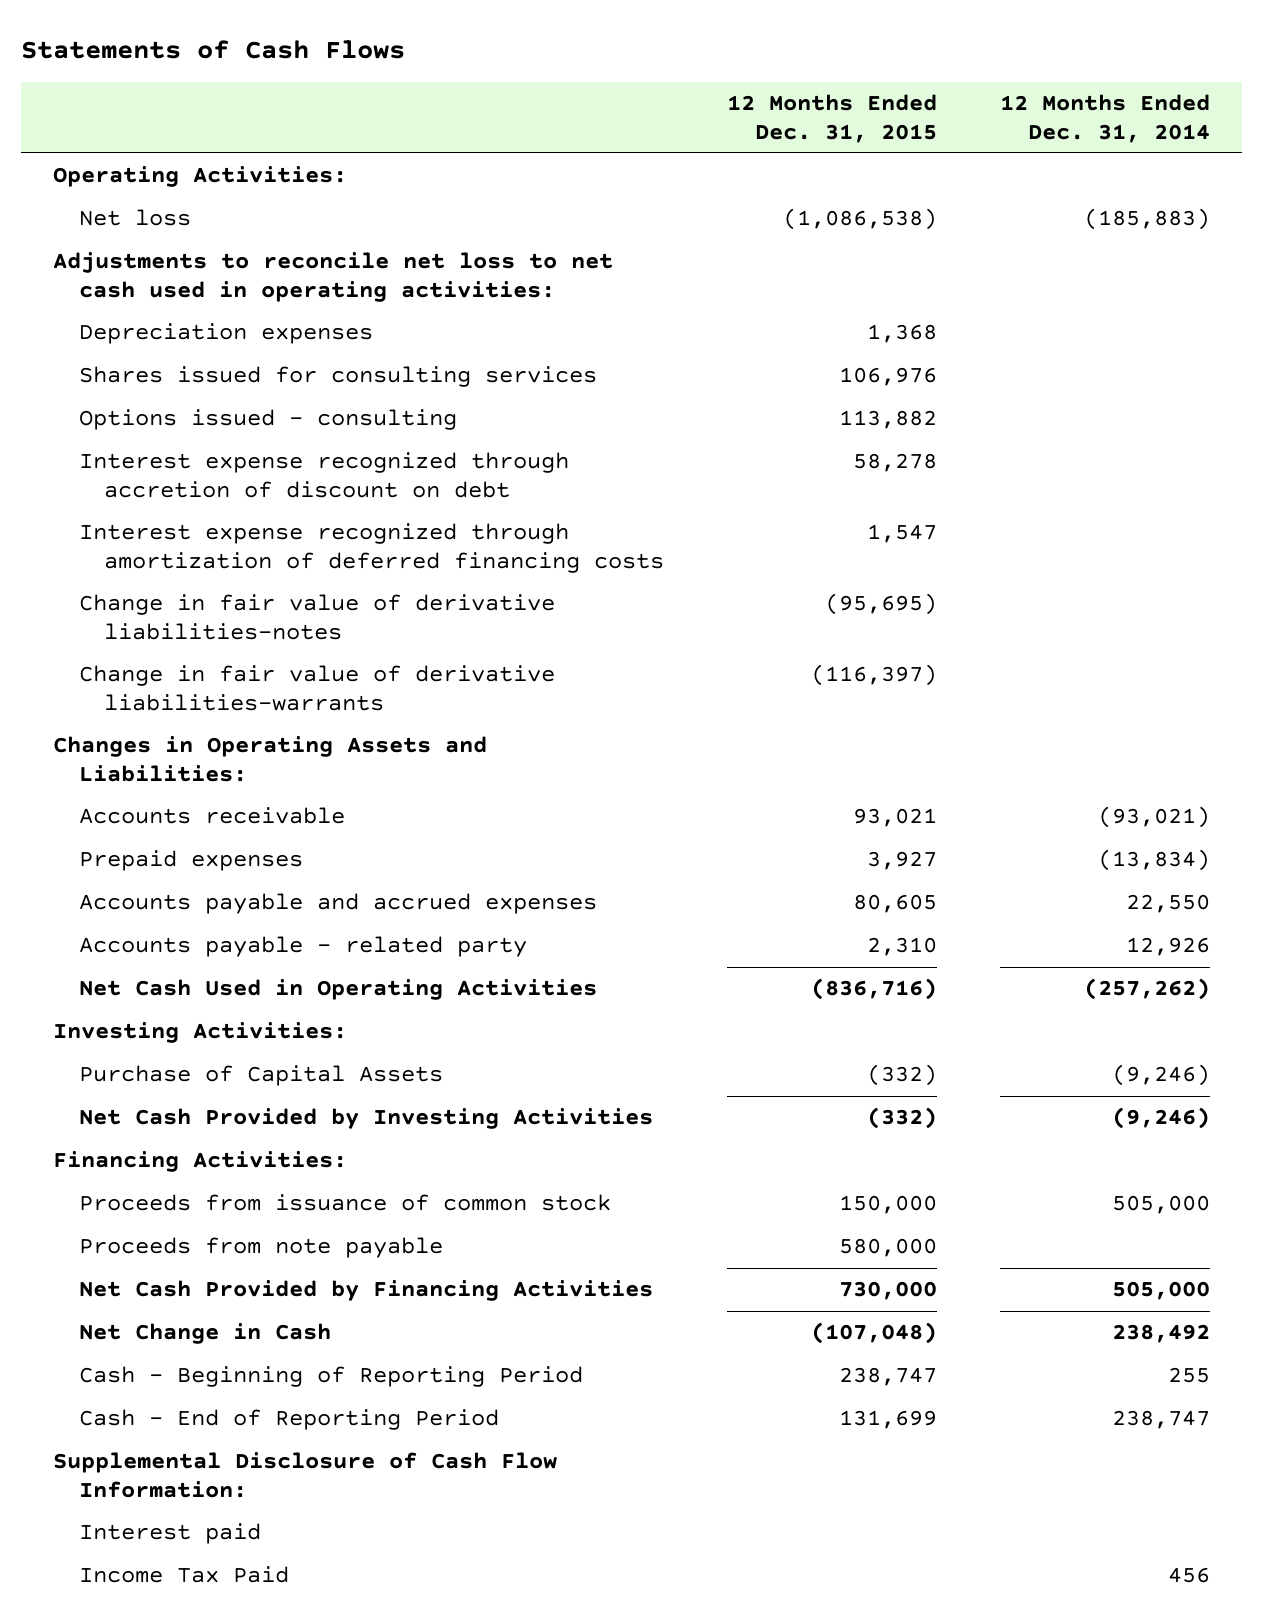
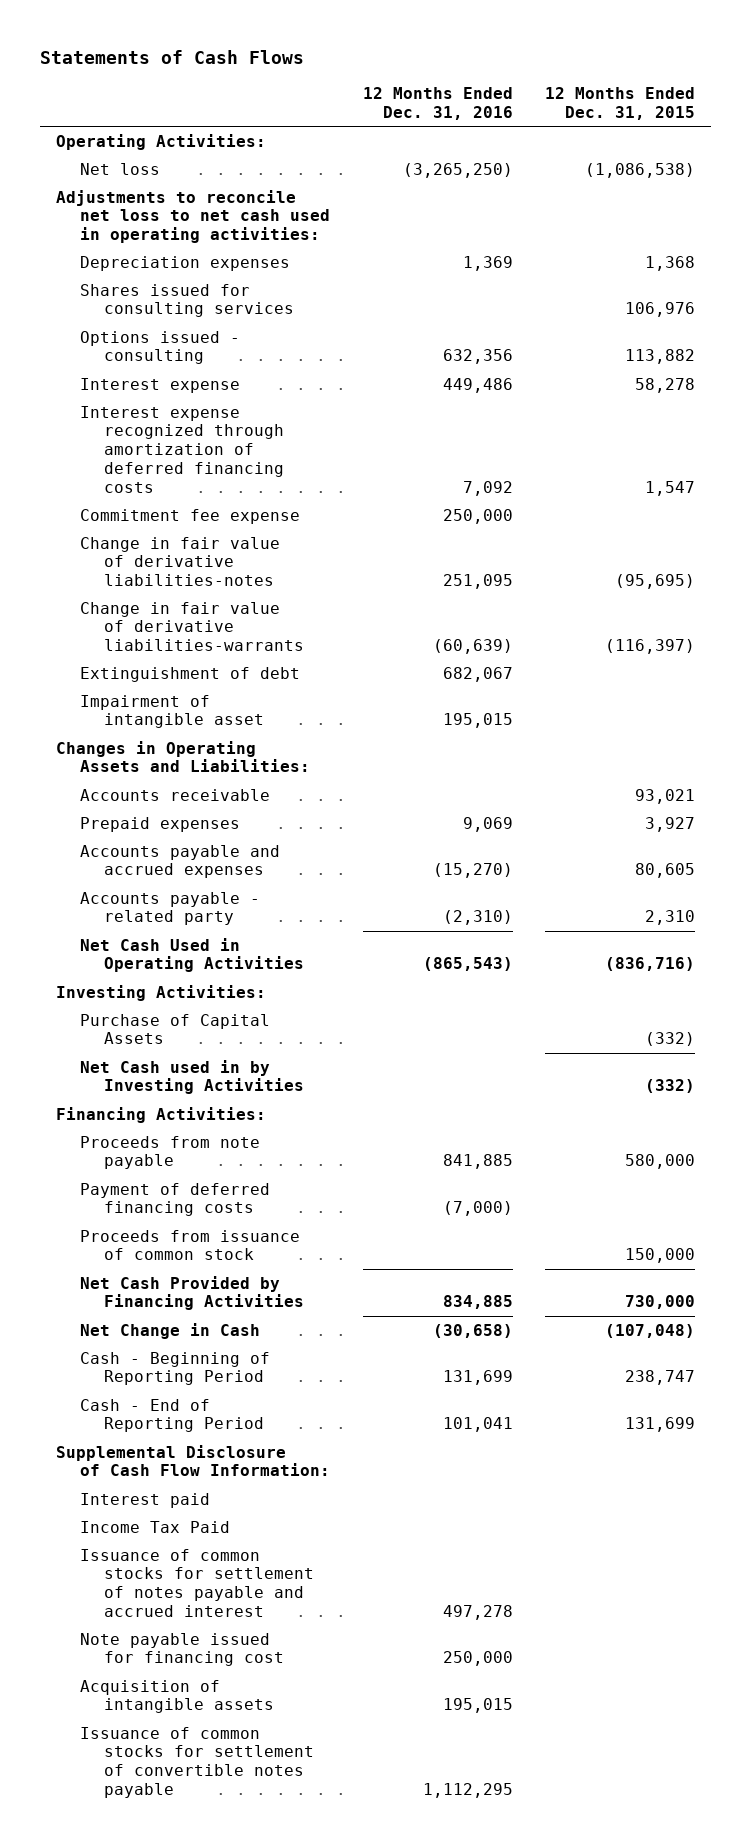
- | 12 Months Ended Dec. 31, 2015 | 12 Months Ended Dec. 31, 2014
+ | 12 Months Ended Dec. 31, 2016 | 12 Months Ended Dec. 31, 2015
- Interest expense recognized through accretion of discount on debt | 58,278 |
+ Interest expense | 449,486 | 58,278
+ Commitment fee expense | 250,000 |
+ Extinguishment of debt | 682,067 |
+ Impairment of intangible asset | 195,015 |
- Net Cash Provided by Investing Activities | (332) | (9,246)
+ Net Cash used in by Investing Activities | | (332)
+ Payment of deferred financing costs | (7,000) |
moved down: Proceeds from issuance of common stock | | 150,000
+ Issuance of common stocks for settlement of notes payable and accrued interest | 497,278 |
+ Note payable issued for financing cost | 250,000 |
+ Acquisition of intangible assets | 195,015 |
+ Issuance of common stocks for settlement of convertible notes payable | 1,112,295 |

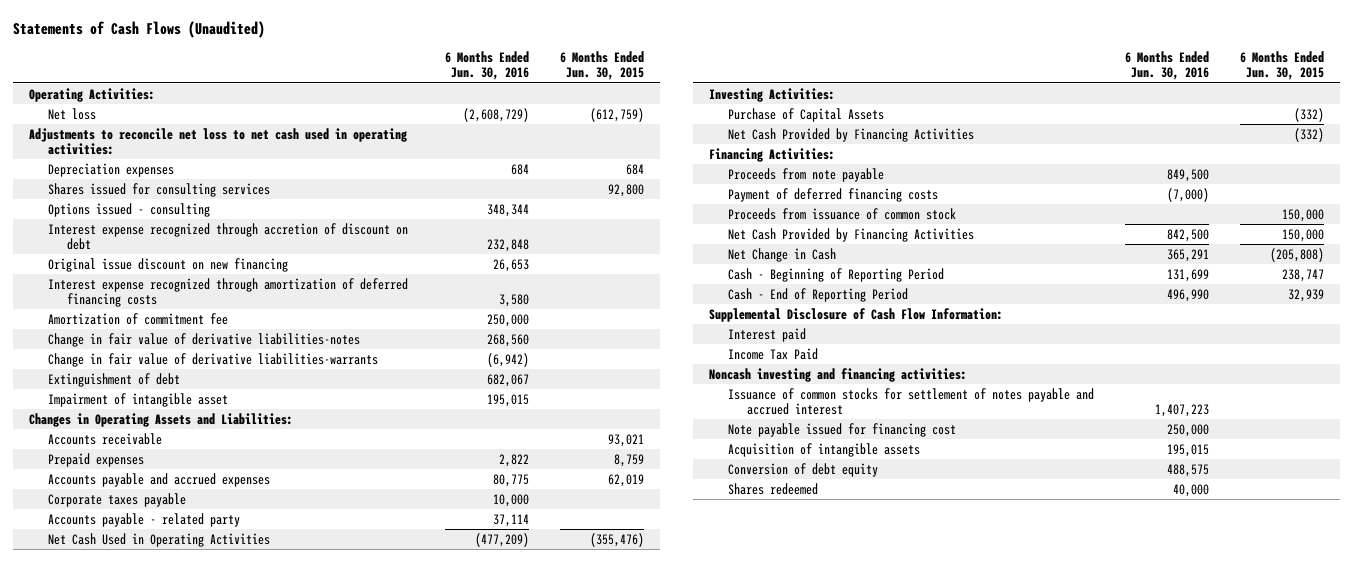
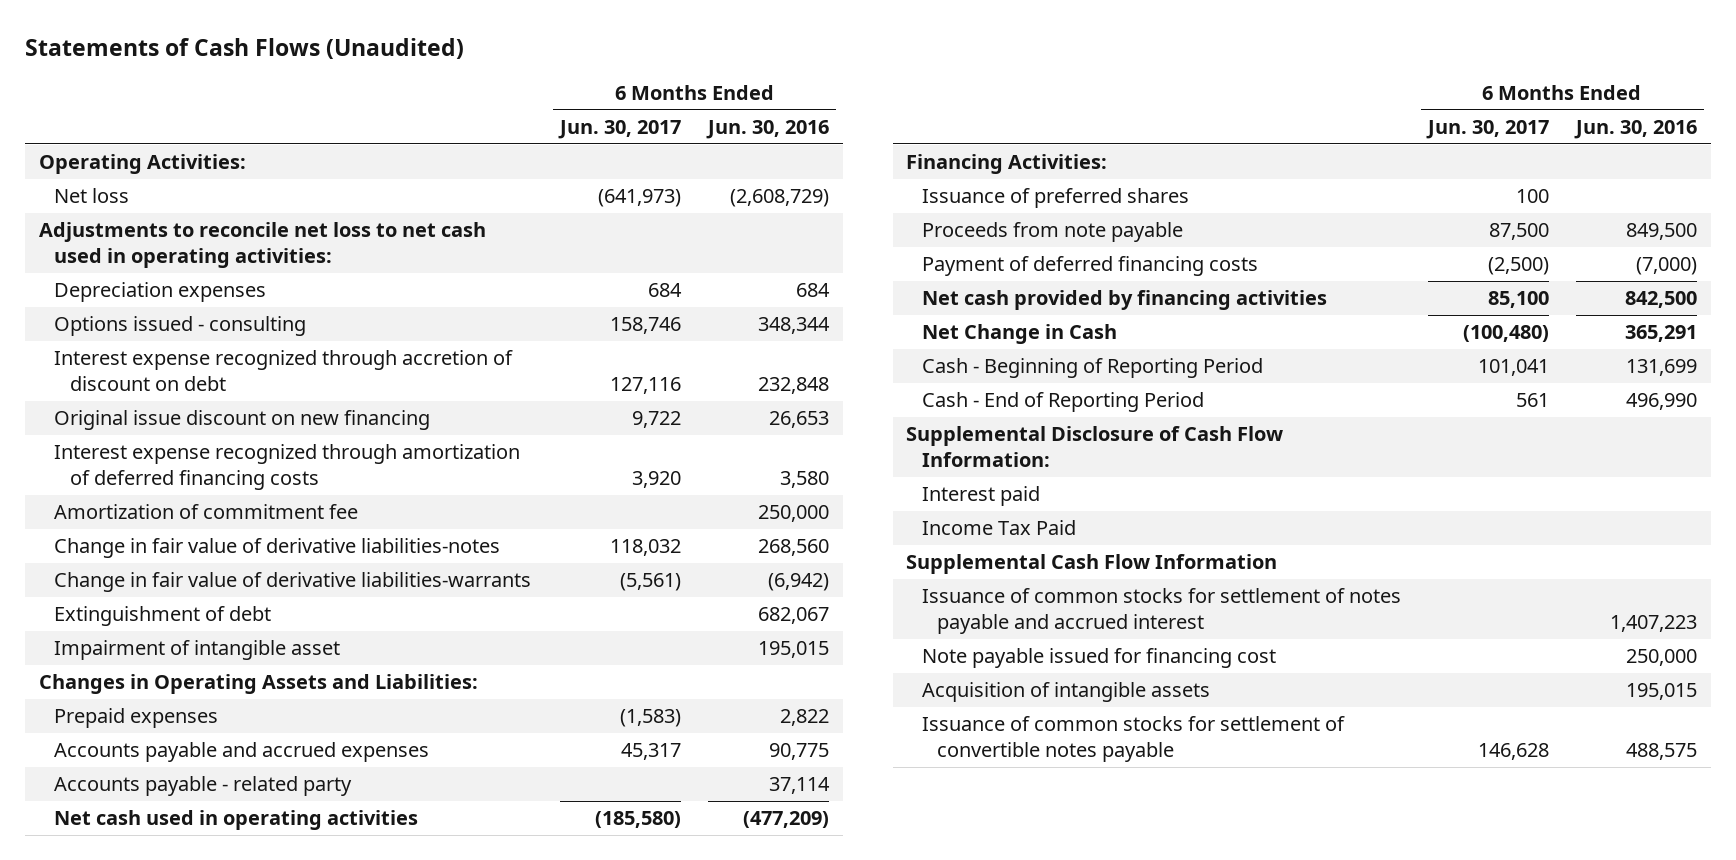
- | 6 Months Ended Jun. 30, 2016 | 6 Months Ended Jun. 30, 2015
+ | 6 Months Ended Jun. 30, 2017 | 6 Months Ended Jun. 30, 2016
- Shares issued for consulting services | | 92,800
- Accounts receivable | | 93,021
- Accounts payable and accrued expenses | 80,775 | 62,019
- Corporate taxes payable | 10,000 |
+ Accounts payable and accrued expenses | 45,317 | 90,775
- Net Cash Used in Operating Activities | (477,209) | (355,476)
- Investing Activities:
- Purchase of Capital Assets | | (332)
- Net Cash Provided by Financing Activities | | (332)
+ Net cash used in operating activities | (185,580) | (477,209)
+ Issuance of preferred shares | 100 |
- Proceeds from issuance of common stock | | 150,000
- Net Cash Provided by Financing Activities | 842,500 | 150,000
+ Net cash provided by financing activities | 85,100 | 842,500
- Noncash investing and financing activities:
+ Supplemental Cash Flow Information
- Conversion of debt equity | 488,575 |
- Shares redeemed | 40,000 |
+ Issuance of common stocks for settlement of convertible notes payable | 146,628 | 488,575

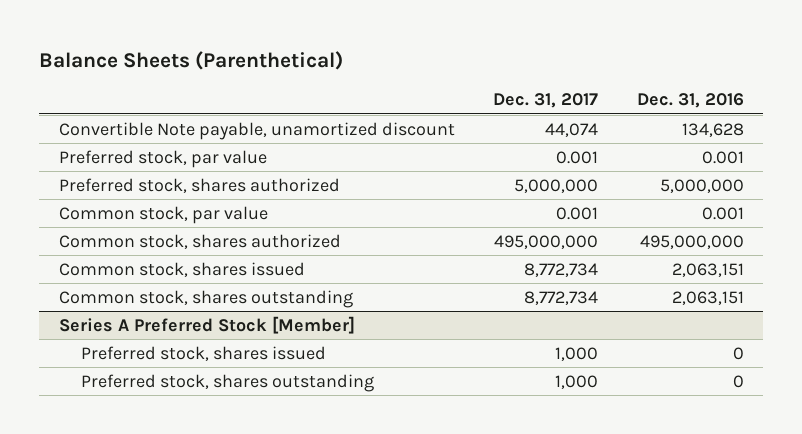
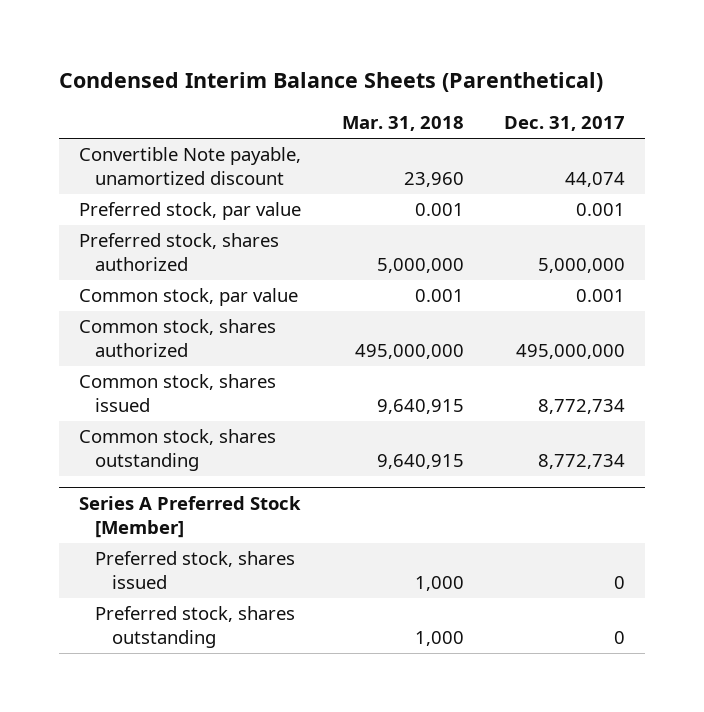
- Balance Sheets (Parenthetical)
+ Condensed Interim Balance Sheets (Parenthetical)
- | Dec. 31, 2017 | Dec. 31, 2016
+ | Mar. 31, 2018 | Dec. 31, 2017
@ Series A Preferred Stock [Member]
- Preferred stock, shares issued | 1,000 | 0
- Preferred stock, shares outstanding | 1,000 | 0
+ Preferred stock, shares issued | 1,000 | 0
+ Preferred stock, shares outstanding | 1,000 | 0

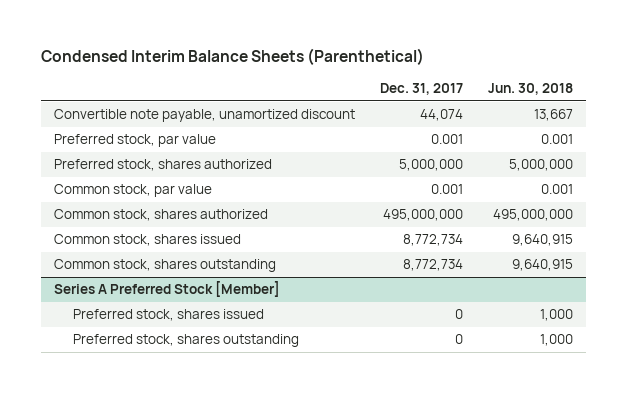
- | Mar. 31, 2018 | Dec. 31, 2017
+ | Dec. 31, 2017 | Jun. 30, 2018
- Convertible Note payable, unamortized discount | 23,960 | 44,074
+ Convertible note payable, unamortized discount | 44,074 | 13,667

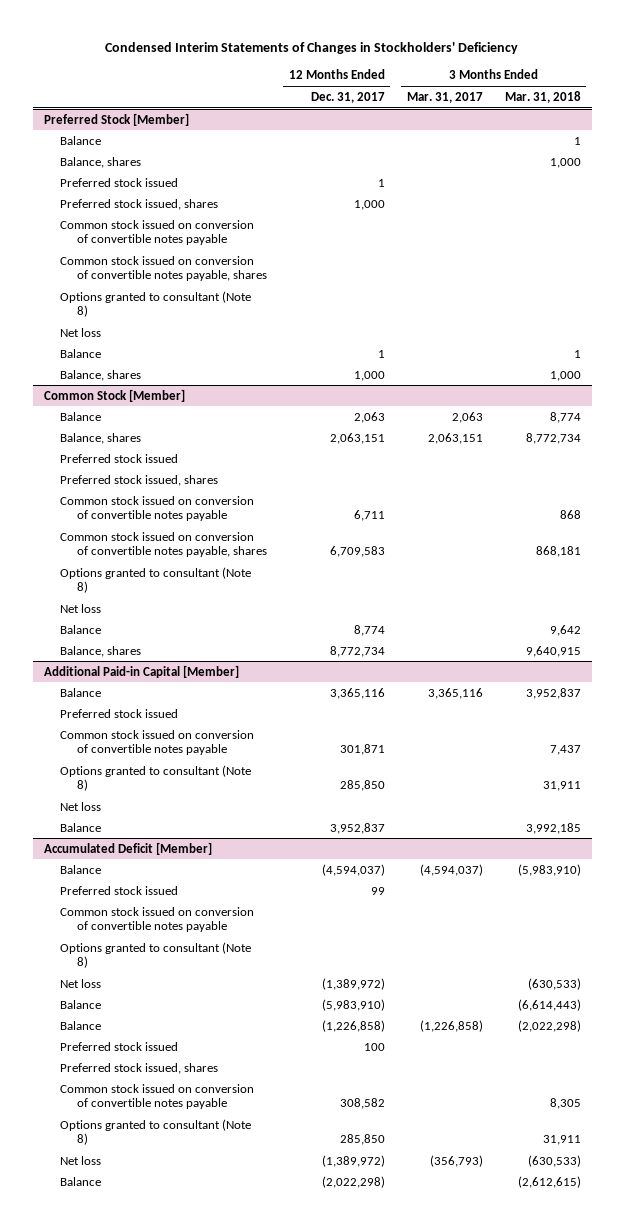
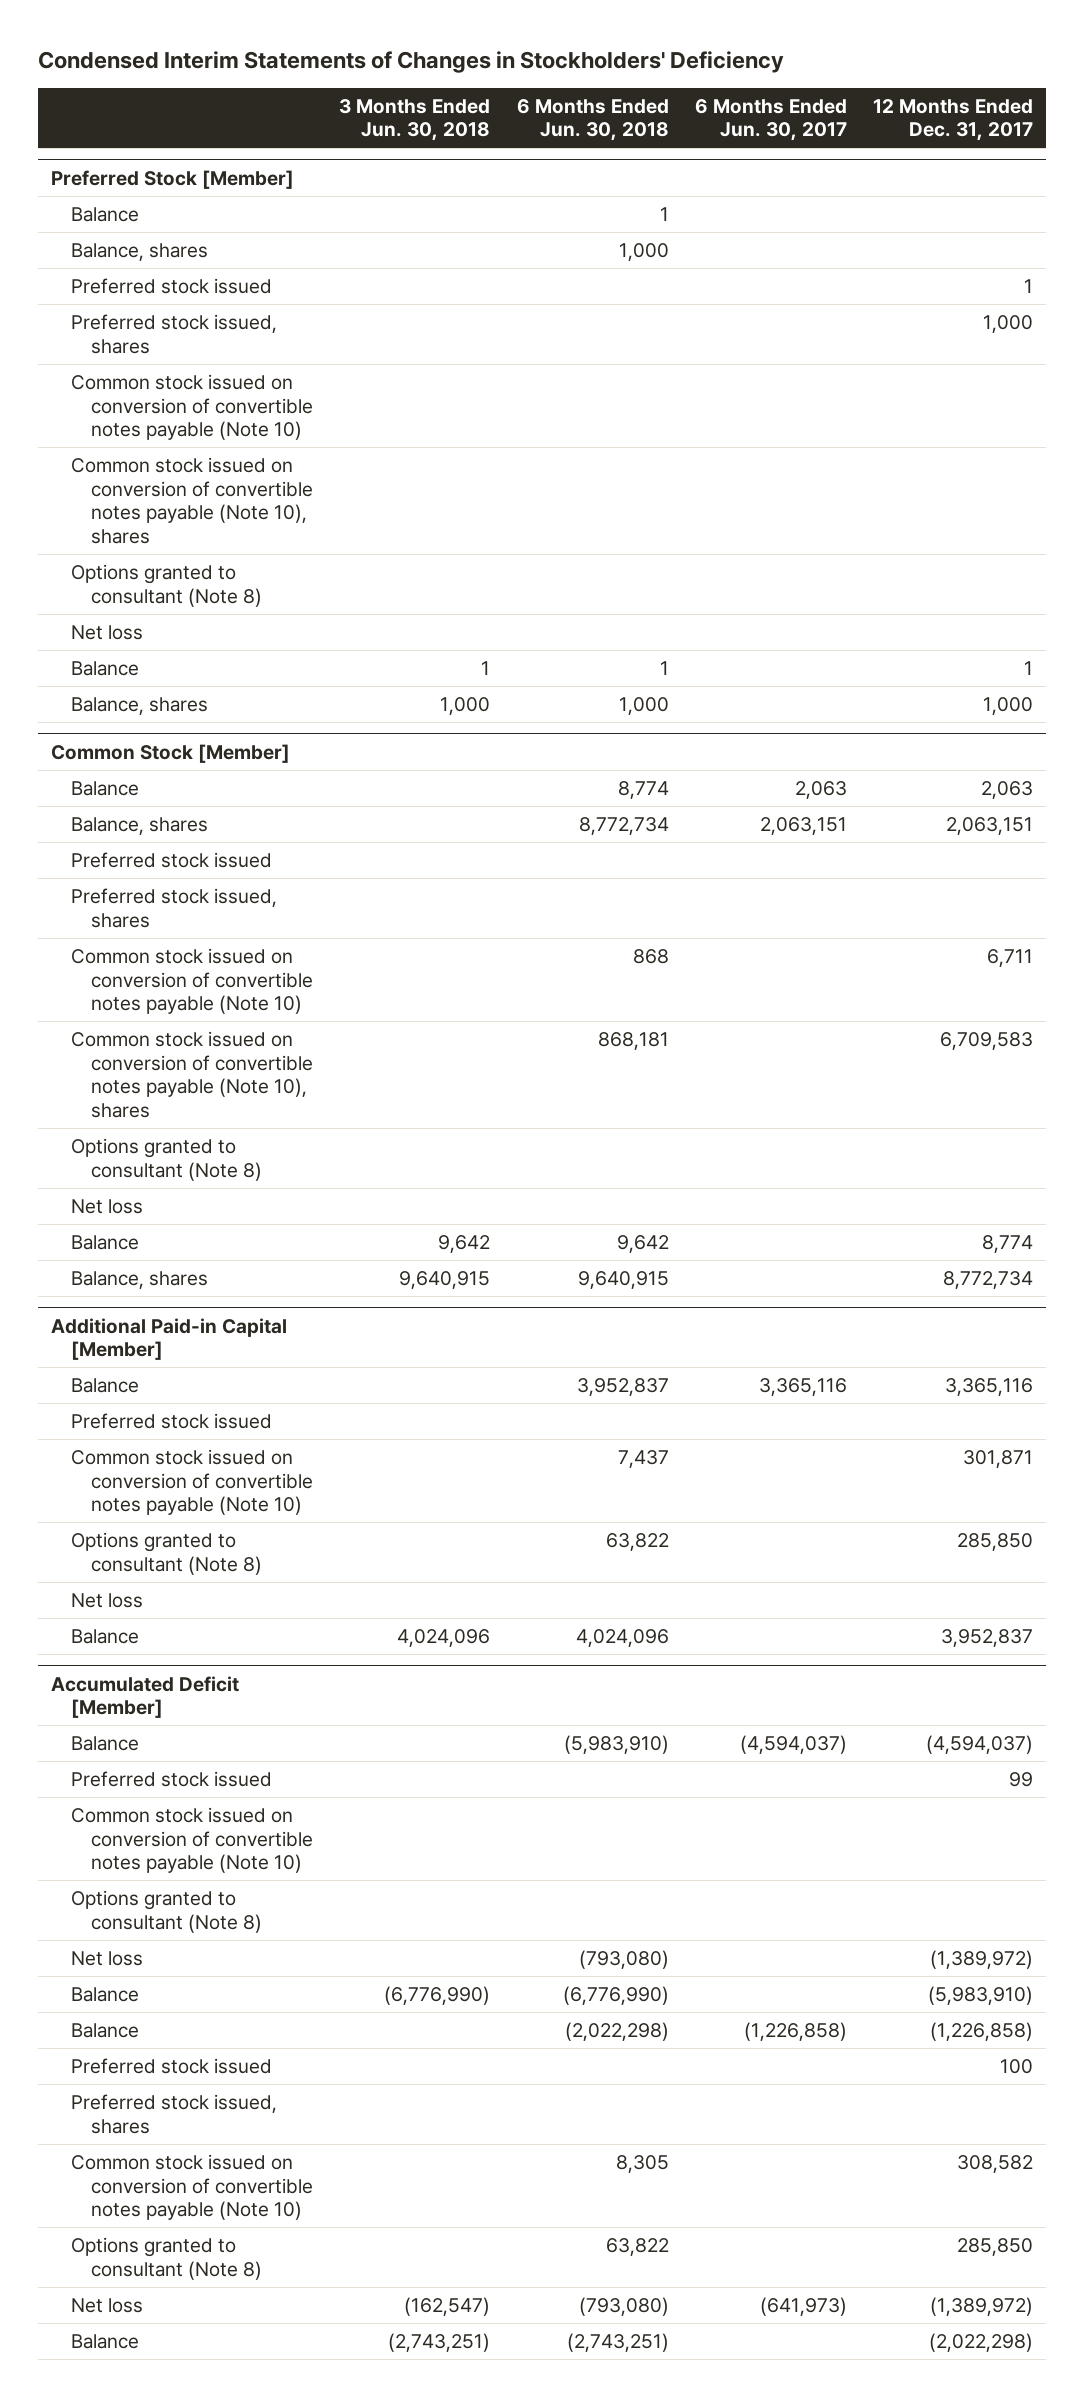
- | 12 Months Ended Dec. 31, 2017 | 3 Months Ended Mar. 31, 2017 | 3 Months Ended Mar. 31, 2018
+ | 3 Months Ended Jun. 30, 2018 | 6 Months Ended Jun. 30, 2018 | 6 Months Ended Jun. 30, 2017 | 12 Months Ended Dec. 31, 2017
@ Preferred Stock [Member]
- Common stock issued on conversion of convertible notes payable
- Common stock issued on conversion of convertible notes payable, shares
+ Common stock issued on conversion of convertible notes payable (Note 10)
+ Common stock issued on conversion of convertible notes payable (Note 10), shares
@ Common Stock [Member]
- Common stock issued on conversion of convertible notes payable | 6,711 | | 868
- Common stock issued on conversion of convertible notes payable, shares | 6,709,583 | | 868,181
+ Common stock issued on conversion of convertible notes payable (Note 10) | | 868 | | 6,711
+ Common stock issued on conversion of convertible notes payable (Note 10), shares | | 868,181 | | 6,709,583
@ Additional Paid-in Capital [Member]
- Common stock issued on conversion of convertible notes payable | 301,871 | | 7,437
+ Common stock issued on conversion of convertible notes payable (Note 10) | | 7,437 | | 301,871
@ Accumulated Deficit [Member]
- Common stock issued on conversion of convertible notes payable
+ Common stock issued on conversion of convertible notes payable (Note 10)
- Common stock issued on conversion of convertible notes payable | 308,582 | | 8,305
+ Common stock issued on conversion of convertible notes payable (Note 10) | | 8,305 | | 308,582

